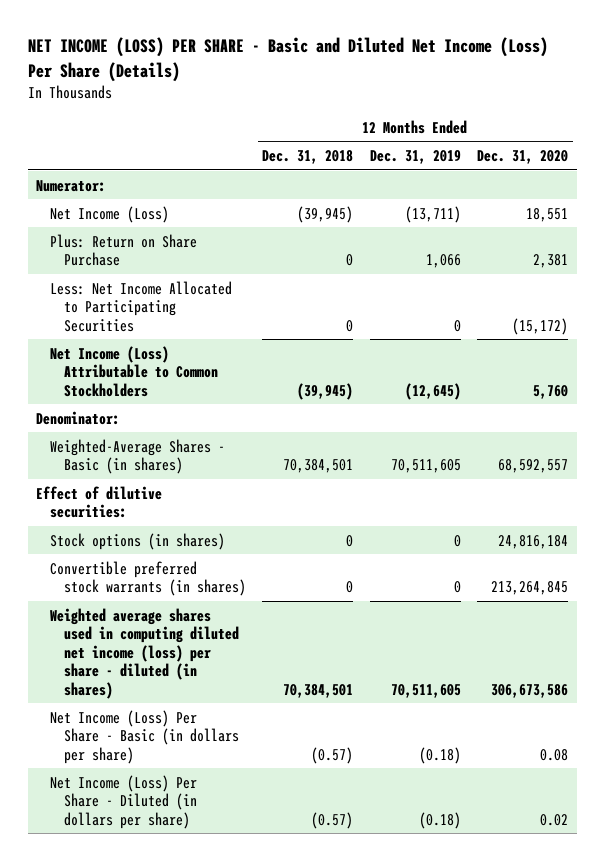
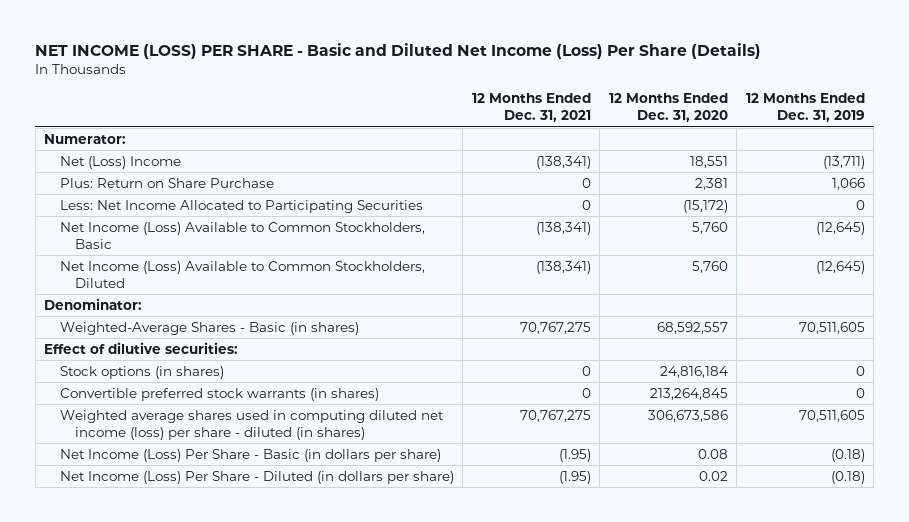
- | 12 Months Ended Dec. 31, 2018 | 12 Months Ended Dec. 31, 2019 | 12 Months Ended Dec. 31, 2020
+ | 12 Months Ended Dec. 31, 2021 | 12 Months Ended Dec. 31, 2020 | 12 Months Ended Dec. 31, 2019
- Net Income (Loss) | (39,945) | (13,711) | 18,551
+ Net (Loss) Income | (138,341) | 18,551 | (13,711)
- Net Income (Loss) Attributable to Common Stockholders | (39,945) | (12,645) | 5,760
+ Net Income (Loss) Available to Common Stockholders, Basic | (138,341) | 5,760 | (12,645)
+ Net Income (Loss) Available to Common Stockholders, Diluted | (138,341) | 5,760 | (12,645)

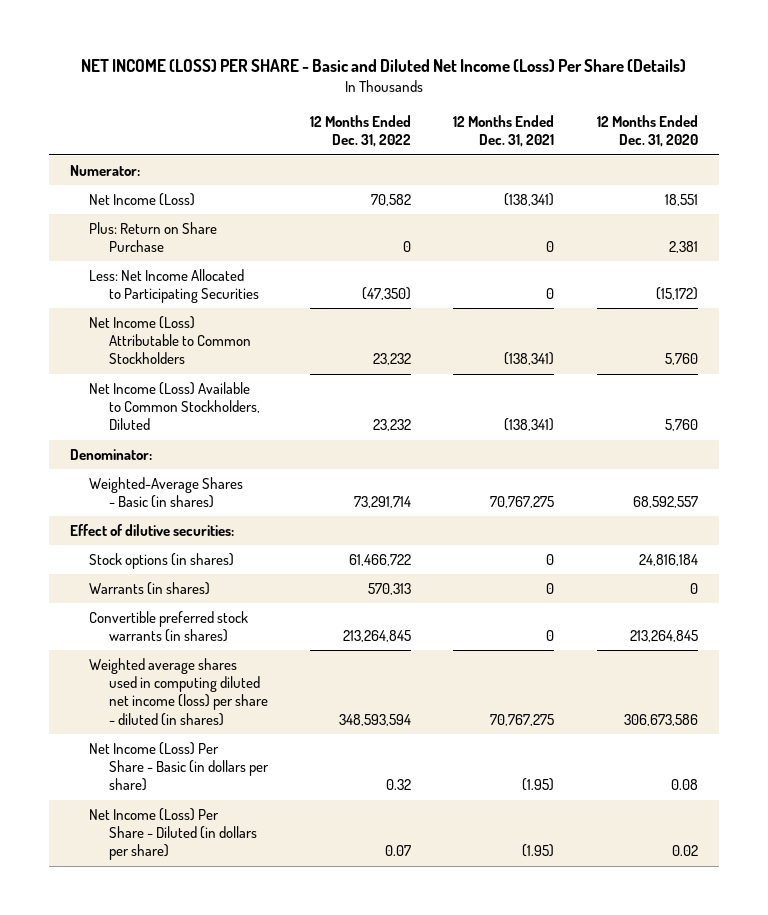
- | 12 Months Ended Dec. 31, 2021 | 12 Months Ended Dec. 31, 2020 | 12 Months Ended Dec. 31, 2019
+ | 12 Months Ended Dec. 31, 2022 | 12 Months Ended Dec. 31, 2021 | 12 Months Ended Dec. 31, 2020
- Net (Loss) Income | (138,341) | 18,551 | (13,711)
+ Net Income (Loss) | 70,582 | (138,341) | 18,551
- Net Income (Loss) Available to Common Stockholders, Basic | (138,341) | 5,760 | (12,645)
+ Net Income (Loss) Attributable to Common Stockholders | 23,232 | (138,341) | 5,760
+ Warrants (in shares) | 570,313 | 0 | 0

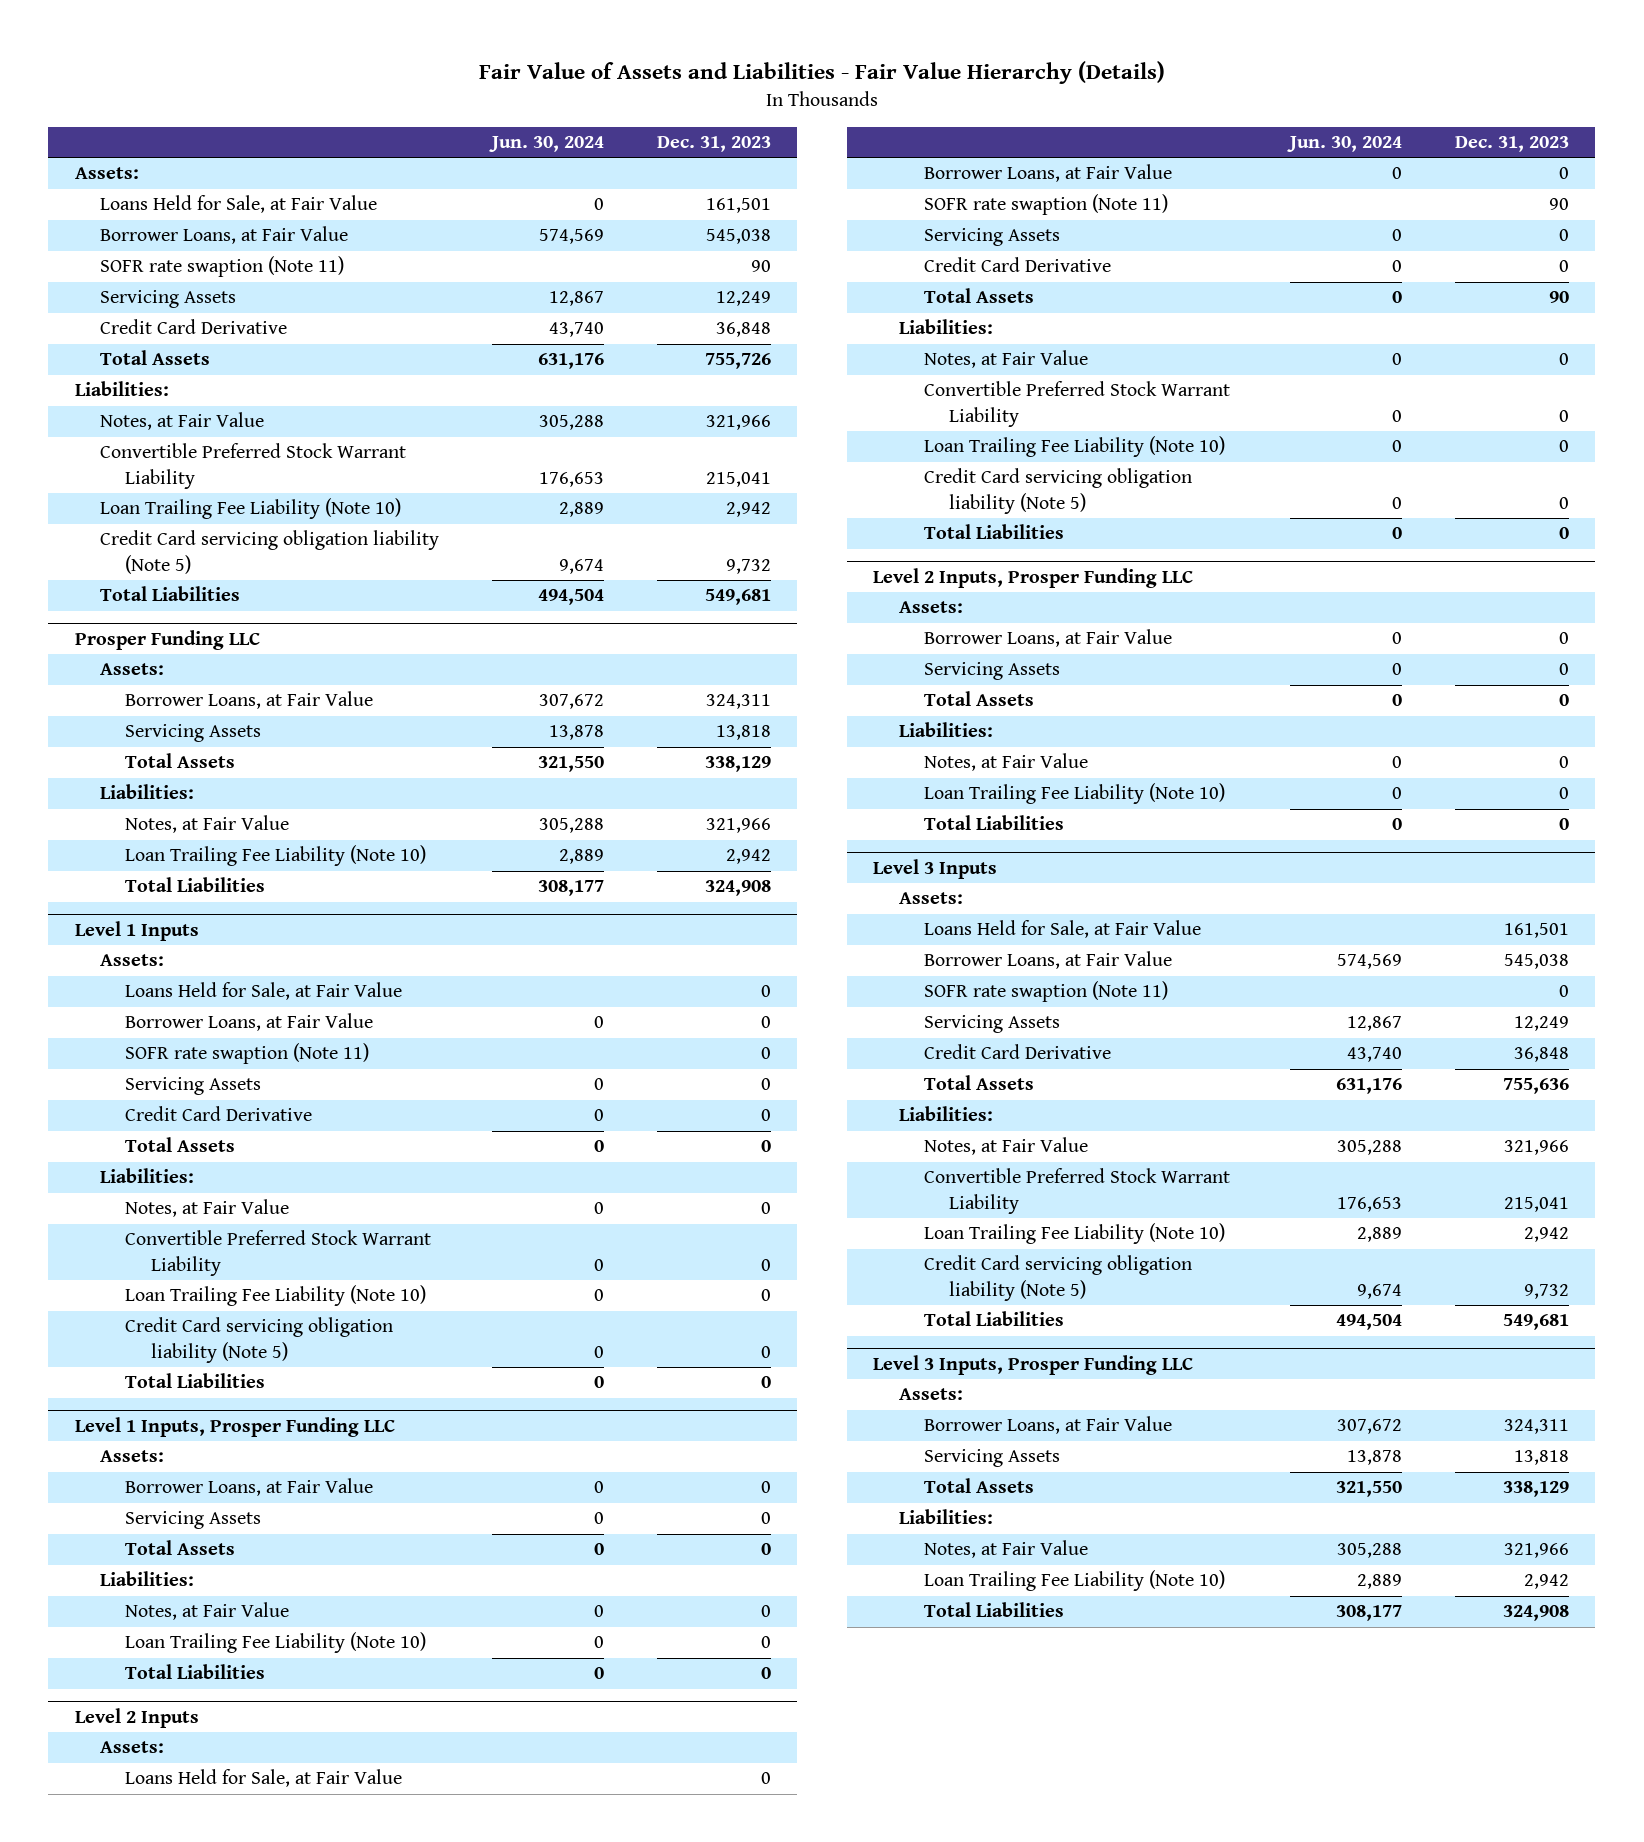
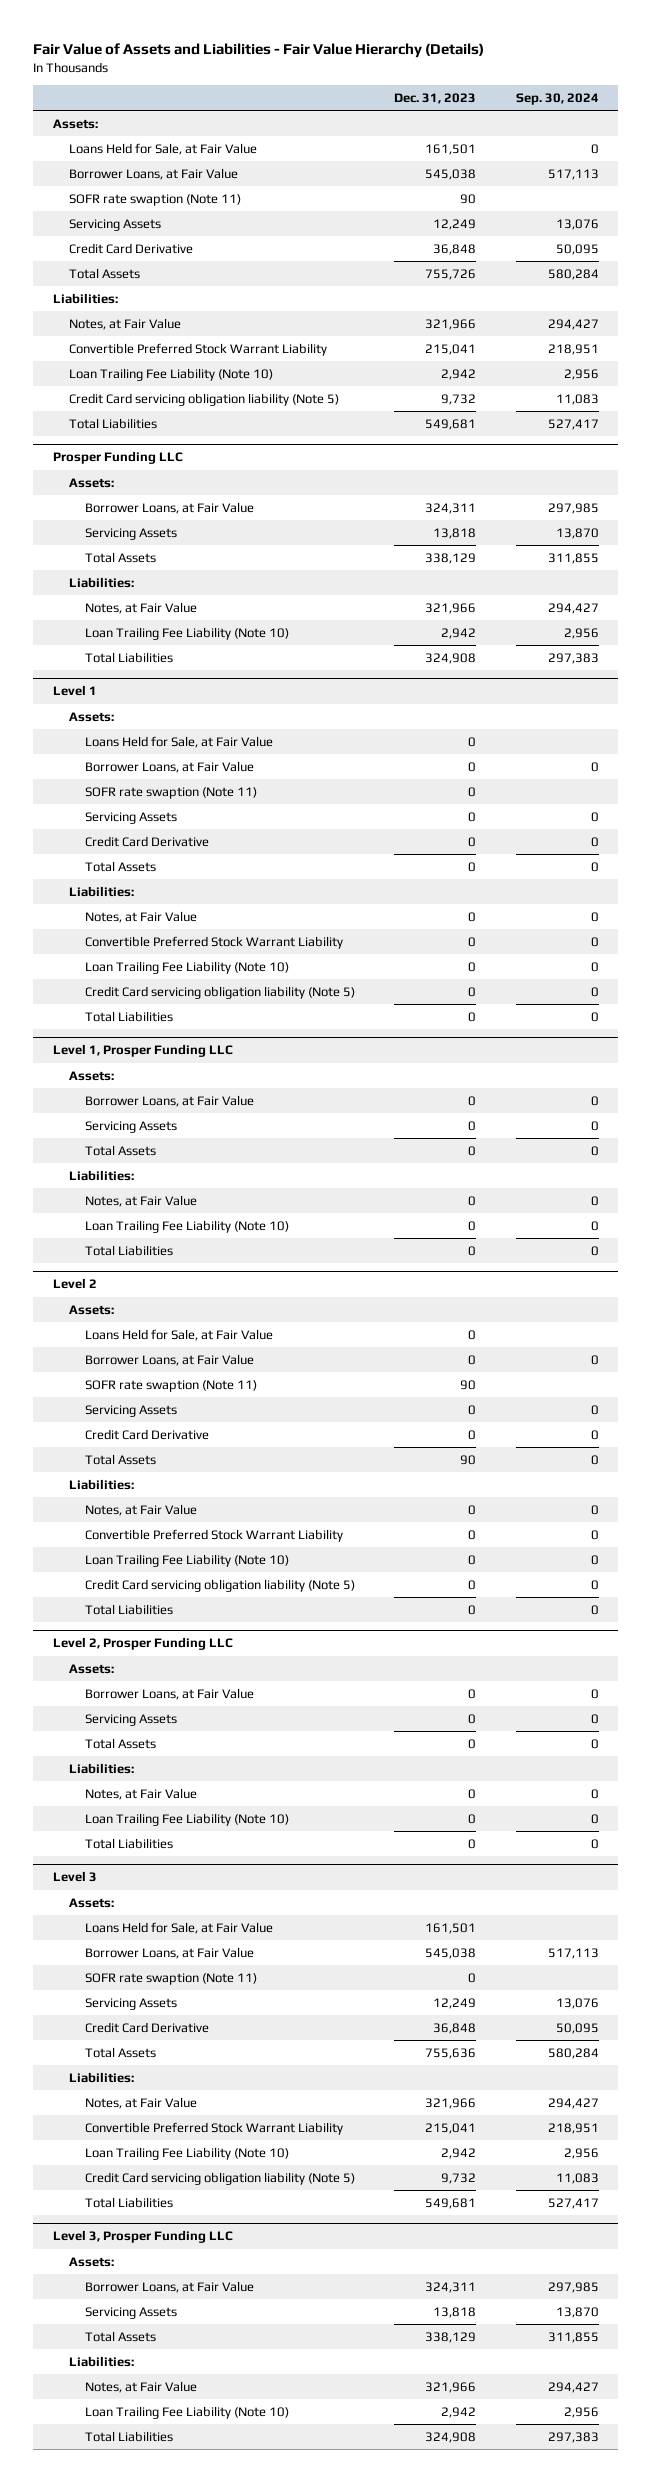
- | Jun. 30, 2024 | Dec. 31, 2023
+ | Dec. 31, 2023 | Sep. 30, 2024
- Level 1 Inputs
+ Level 1
- Level 1 Inputs, Prosper Funding LLC
+ Level 1, Prosper Funding LLC
- Level 2 Inputs
+ Level 2
- Level 2 Inputs, Prosper Funding LLC
+ Level 2, Prosper Funding LLC
- Level 3 Inputs
+ Level 3
- Level 3 Inputs, Prosper Funding LLC
+ Level 3, Prosper Funding LLC

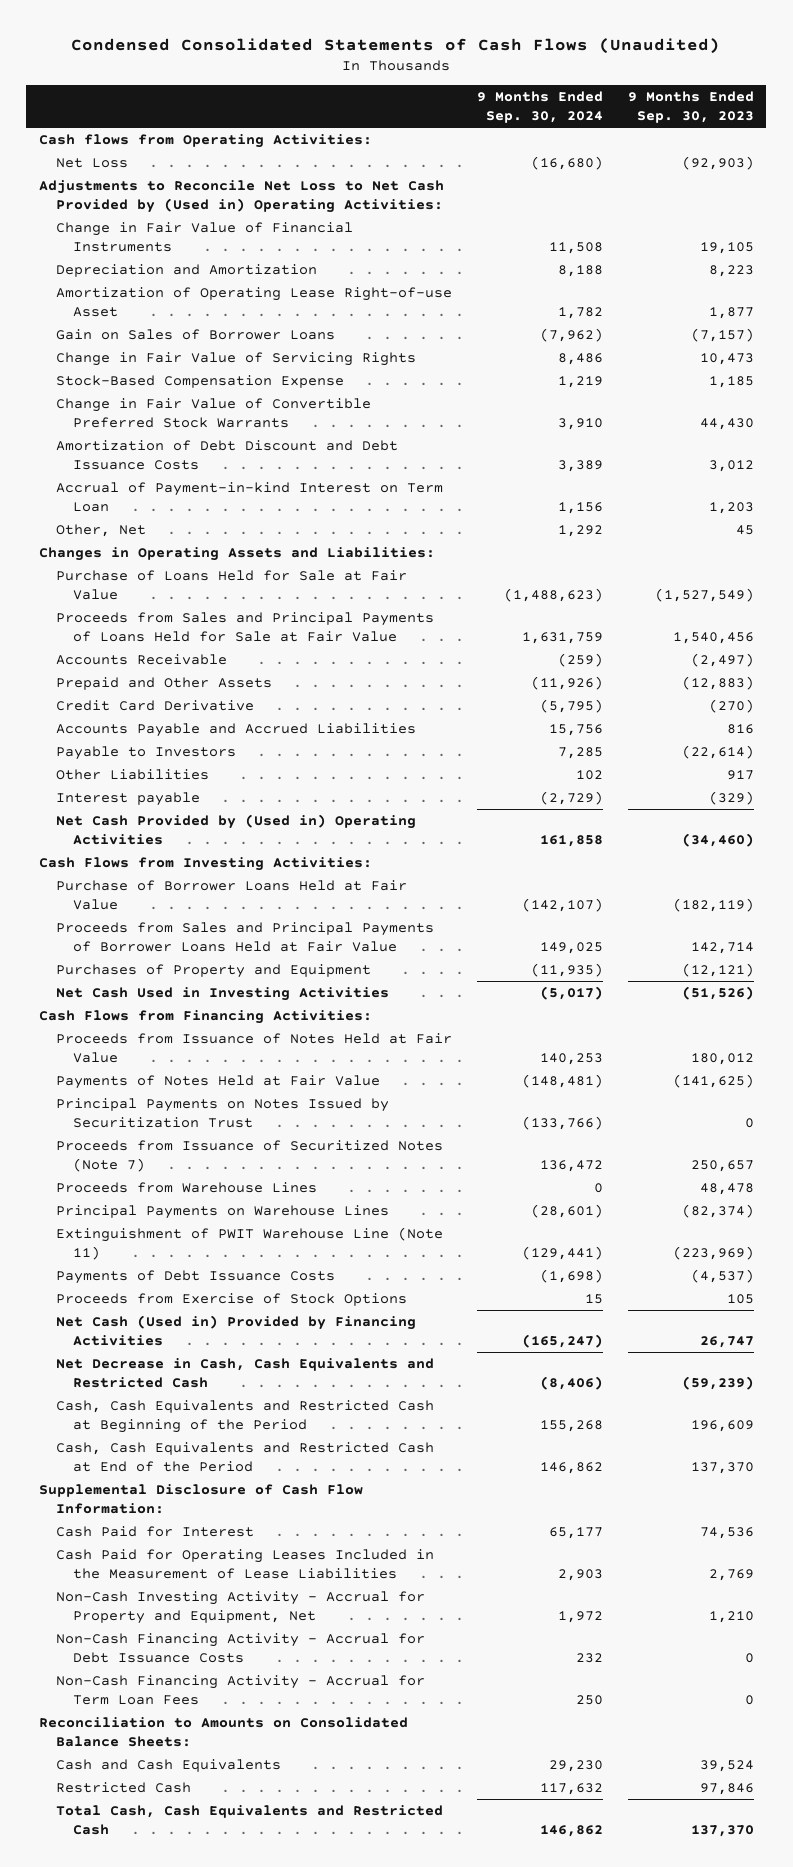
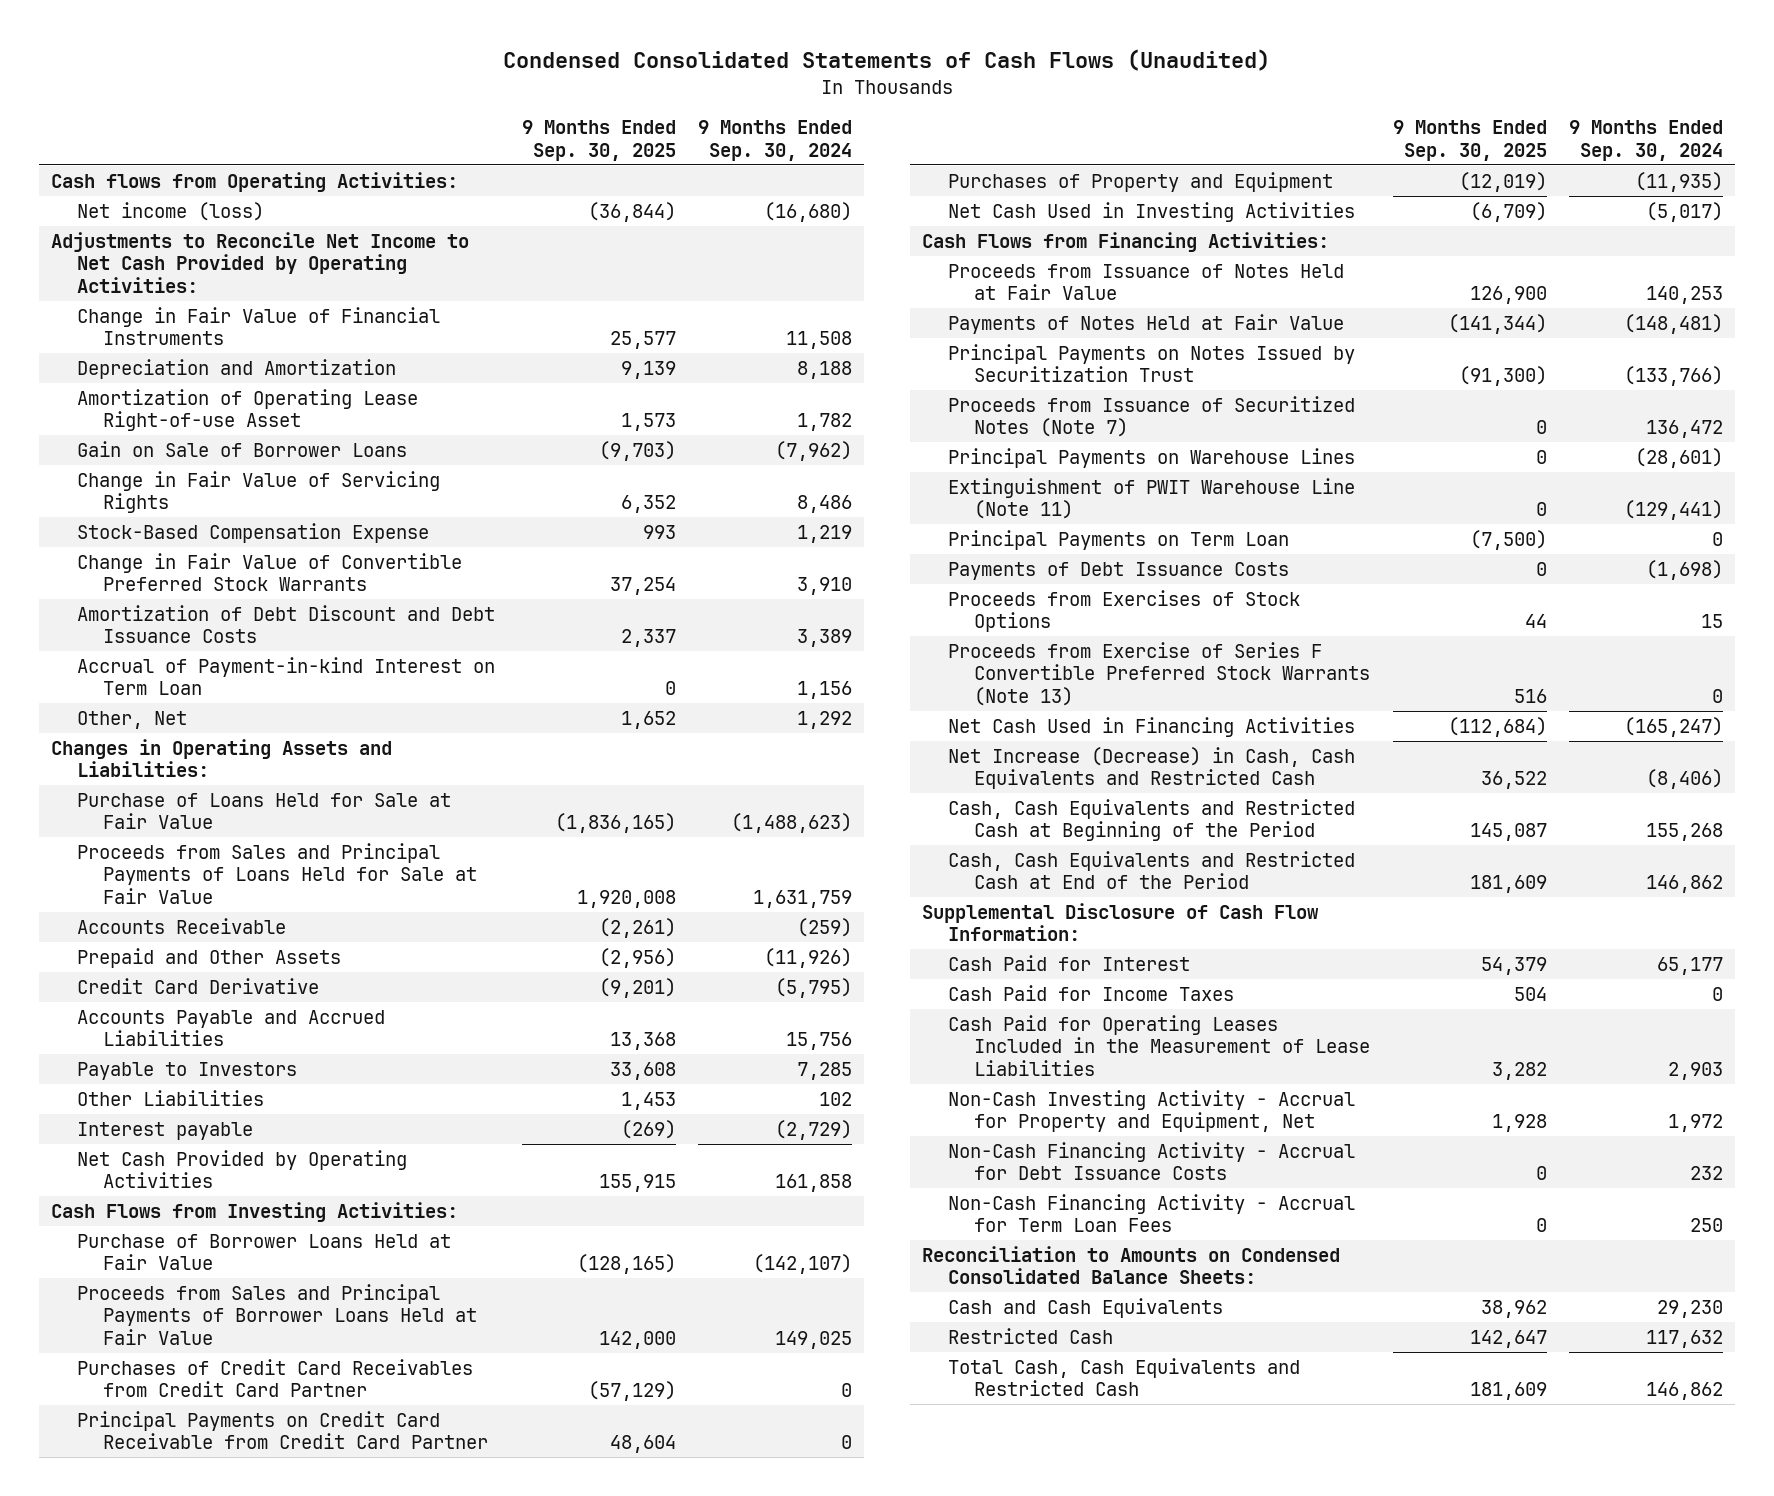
- | 9 Months Ended Sep. 30, 2024 | 9 Months Ended Sep. 30, 2023
+ | 9 Months Ended Sep. 30, 2025 | 9 Months Ended Sep. 30, 2024
- Net Loss | (16,680) | (92,903)
- Adjustments to Reconcile Net Loss to Net Cash Provided by (Used in) Operating Activities:
+ Net income (loss) | (36,844) | (16,680)
+ Adjustments to Reconcile Net Income to Net Cash Provided by Operating Activities:
- Gain on Sales of Borrower Loans | (7,962) | (7,157)
+ Gain on Sale of Borrower Loans | (9,703) | (7,962)
- Net Cash Provided by (Used in) Operating Activities | 161,858 | (34,460)
+ Net Cash Provided by Operating Activities | 155,915 | 161,858
+ Purchases of Credit Card Receivables from Credit Card Partner | (57,129) | 0
+ Principal Payments on Credit Card Receivable from Credit Card Partner | 48,604 | 0
- Proceeds from Warehouse Lines | 0 | 48,478
+ Principal Payments on Term Loan | (7,500) | 0
- Proceeds from Exercise of Stock Options | 15 | 105
- Net Cash (Used in) Provided by Financing Activities | (165,247) | 26,747
- Net Decrease in Cash, Cash Equivalents and Restricted Cash | (8,406) | (59,239)
+ Proceeds from Exercises of Stock Options | 44 | 15
+ Proceeds from Exercise of Series F Convertible Preferred Stock Warrants (Note 13) | 516 | 0
+ Net Cash Used in Financing Activities | (112,684) | (165,247)
+ Net Increase (Decrease) in Cash, Cash Equivalents and Restricted Cash | 36,522 | (8,406)
+ Cash Paid for Income Taxes | 504 | 0
- Reconciliation to Amounts on Consolidated Balance Sheets:
+ Reconciliation to Amounts on Condensed Consolidated Balance Sheets:

